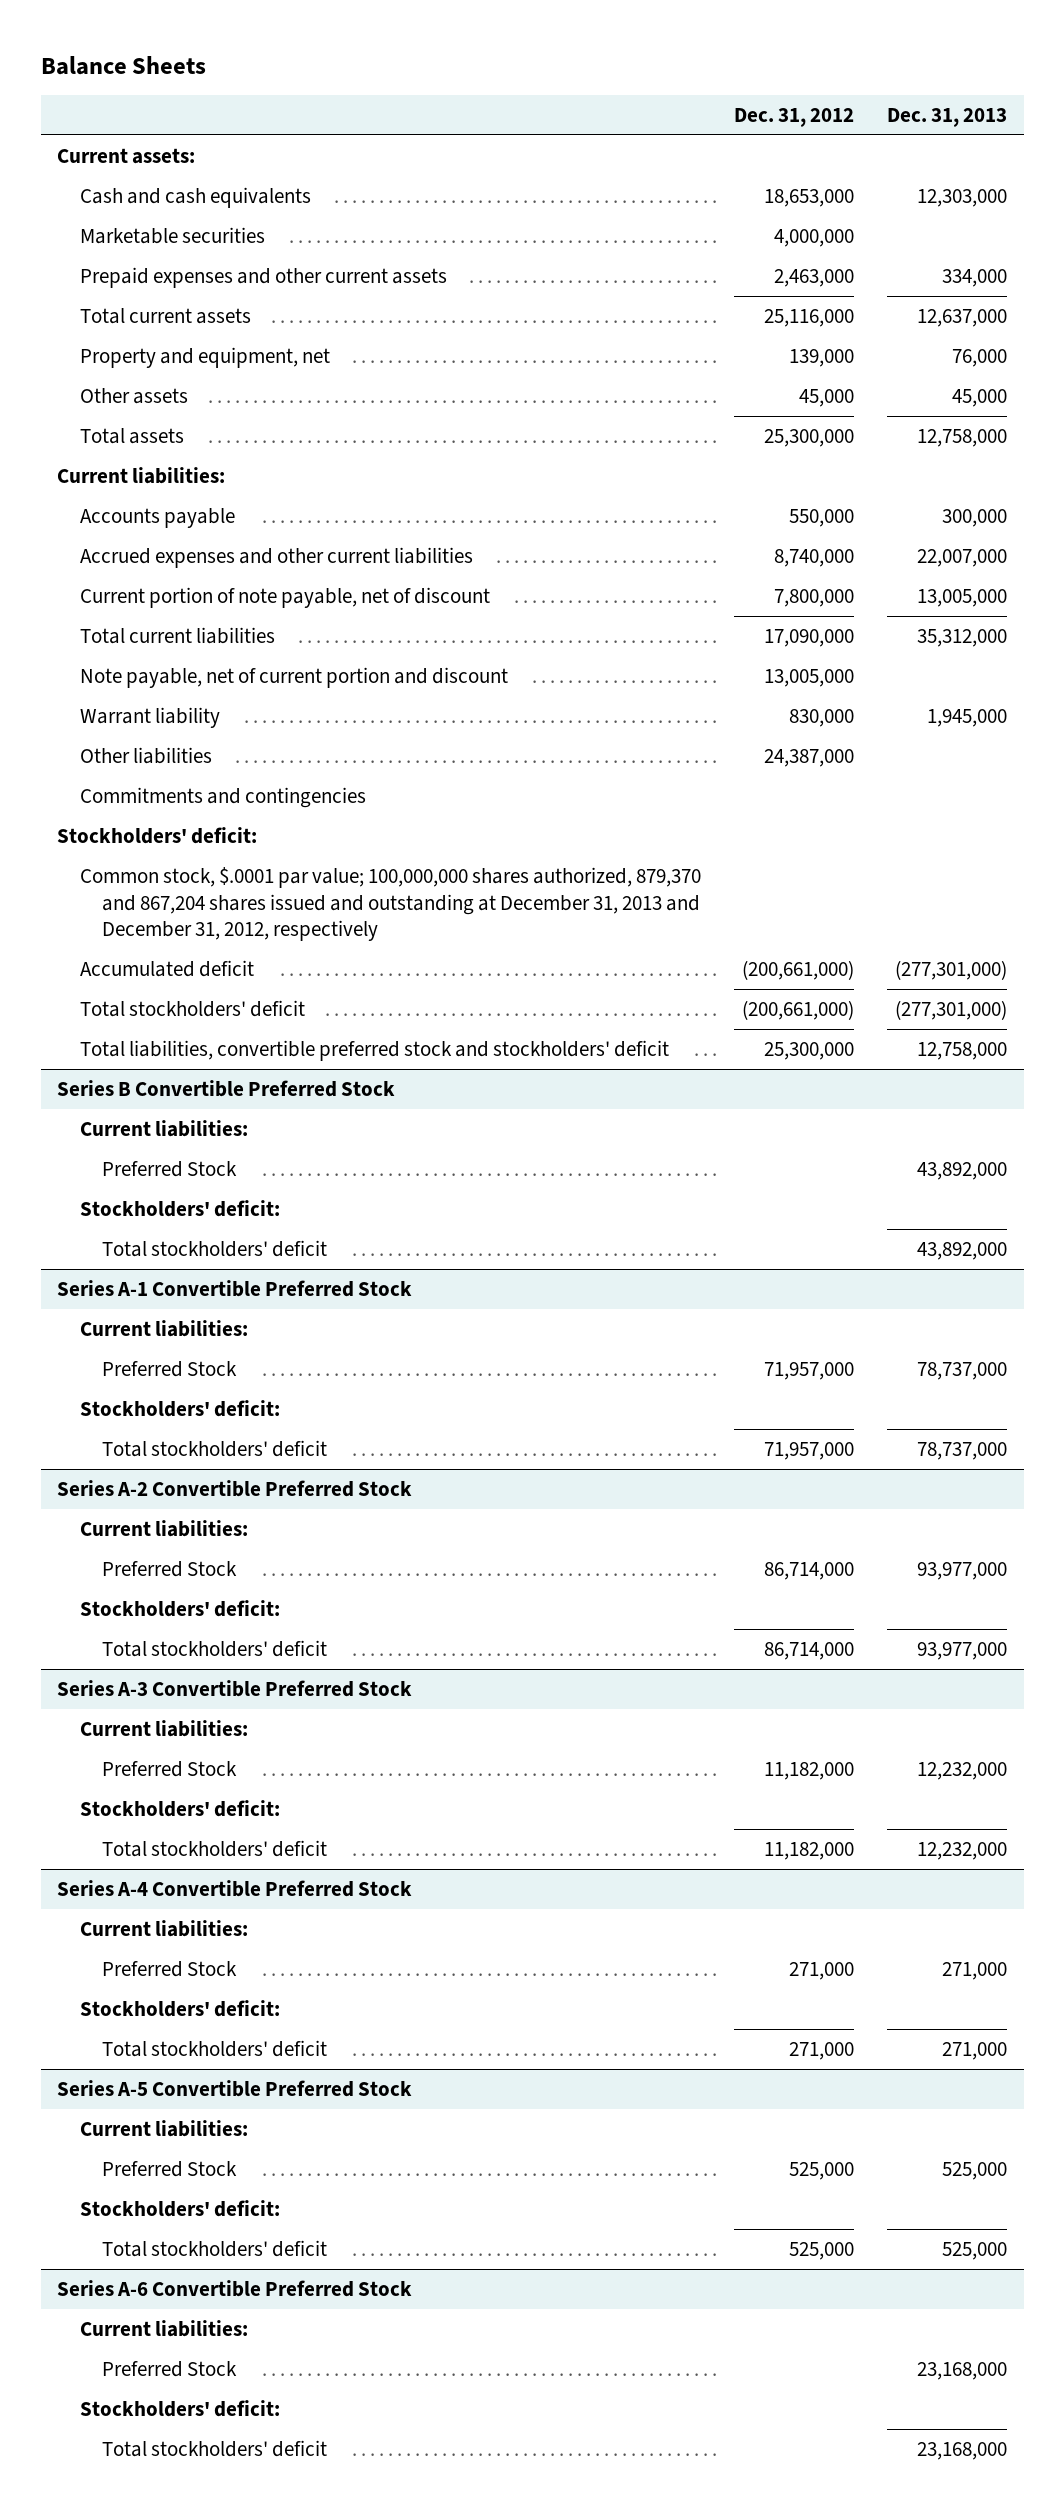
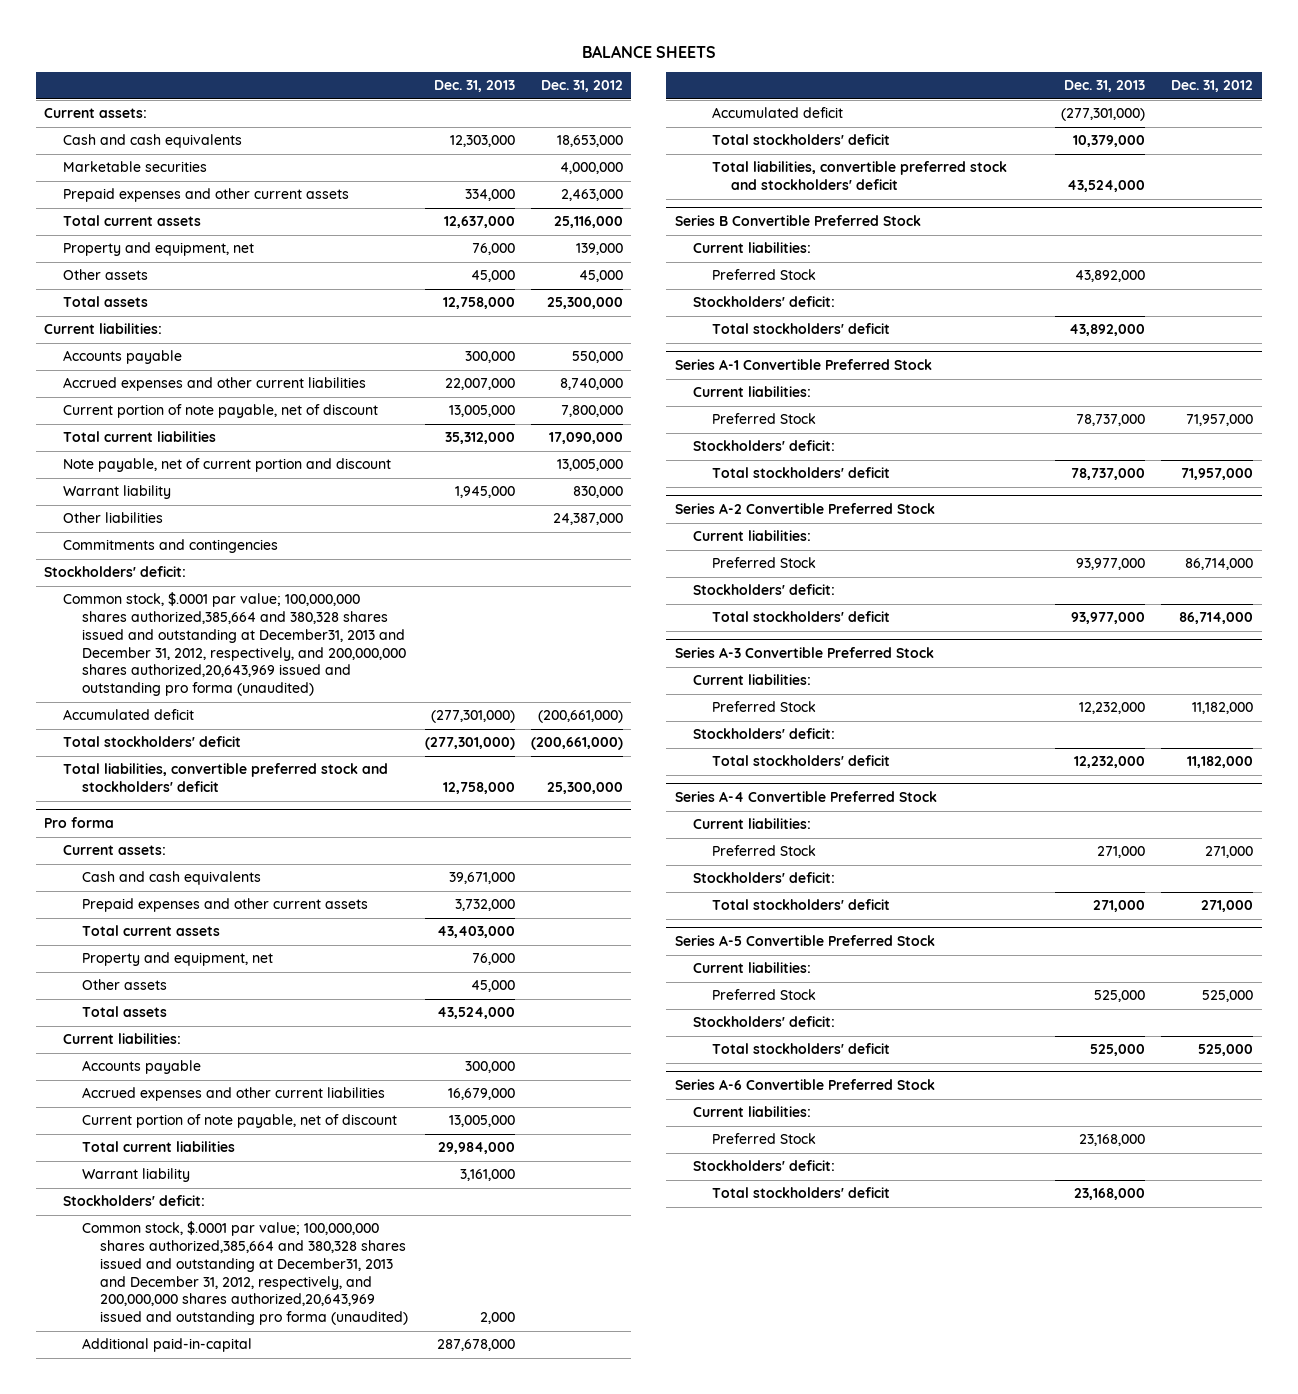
- Balance Sheets
+ BALANCE SHEETS
- | Dec. 31, 2012 | Dec. 31, 2013
+ | Dec. 31, 2013 | Dec. 31, 2012
- Common stock, $.0001 par value; 100,000,000 shares authorized, 879,370 and 867,204 shares issued and outstanding at December 31, 2013 and December 31, 2012, respectively
+ Common stock, $.0001 par value; 100,000,000 shares authorized,385,664 and 380,328 shares issued and outstanding at December31, 2013 and December 31, 2012, respectively, and 200,000,000 shares authorized,20,643,969 issued and outstanding pro forma (unaudited)
+ Pro forma
+ Current assets:
+ Cash and cash equivalents | 39,671,000 |
+ Prepaid expenses and other current assets | 3,732,000 |
+ Total current assets | 43,403,000 |
+ Property and equipment, net | 76,000 |
+ Other assets | 45,000 |
+ Total assets | 43,524,000 |
+ Current liabilities:
+ Accounts payable | 300,000 |
+ Accrued expenses and other current liabilities | 16,679,000 |
+ Current portion of note payable, net of discount | 13,005,000 |
+ Total current liabilities | 29,984,000 |
+ Warrant liability | 3,161,000 |
+ Stockholders' deficit:
+ Common stock, $.0001 par value; 100,000,000 shares authorized,385,664 and 380,328 shares issued and outstanding at December31, 2013 and December 31, 2012, respectively, and 200,000,000 shares authorized,20,643,969 issued and outstanding pro forma (unaudited) | 2,000 |
+ Additional paid-in-capital | 287,678,000 |
+ Accumulated deficit | (277,301,000) |
+ Total stockholders' deficit | 10,379,000 |
+ Total liabilities, convertible preferred stock and stockholders' deficit | 43,524,000 |

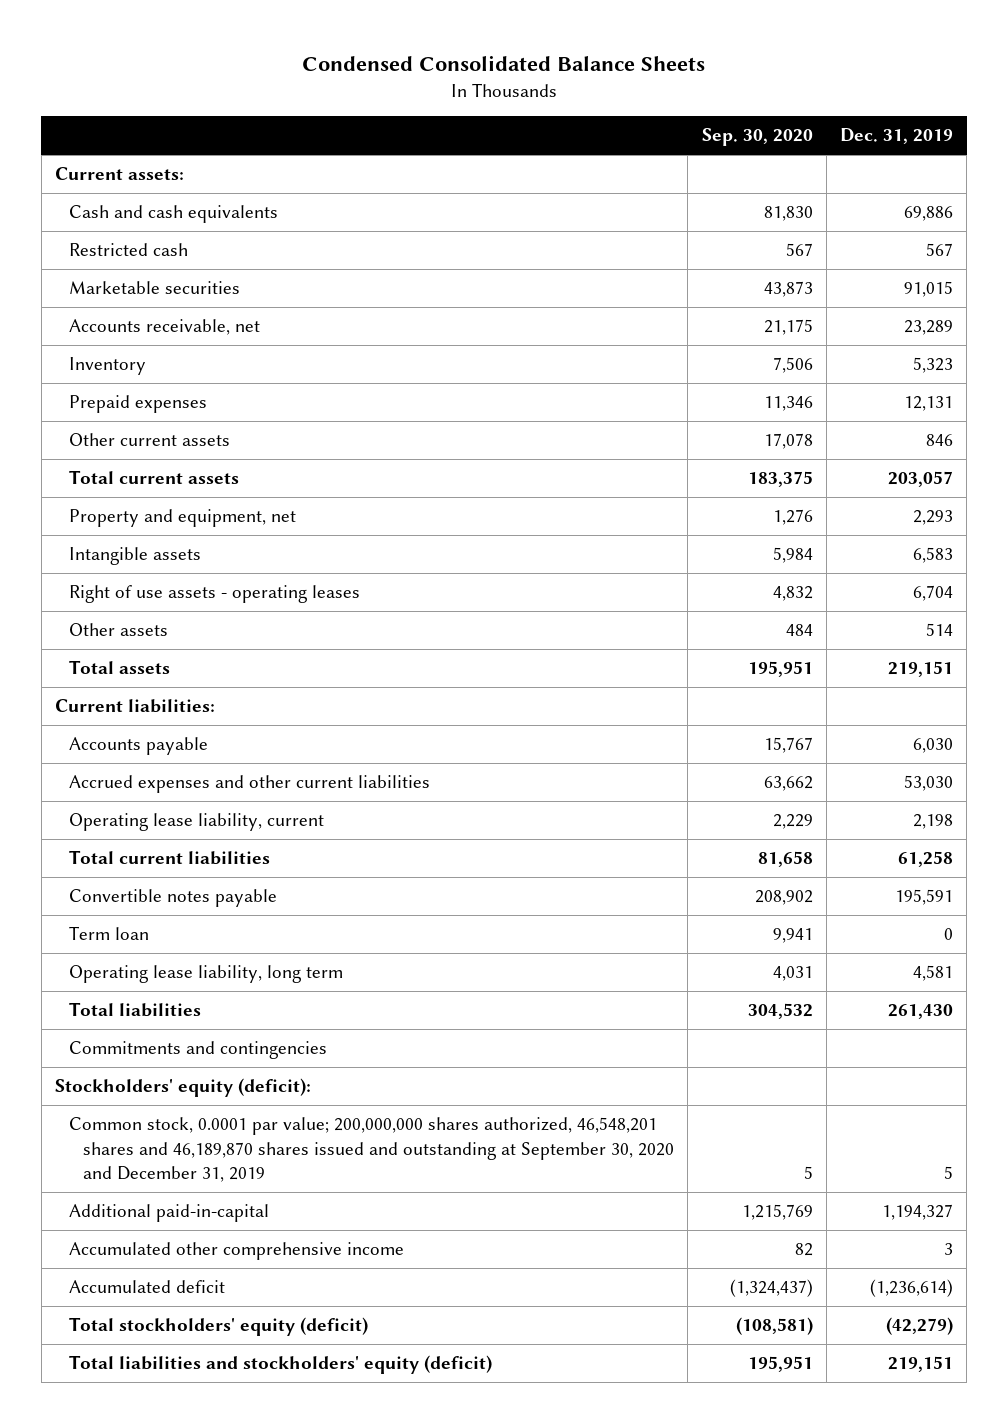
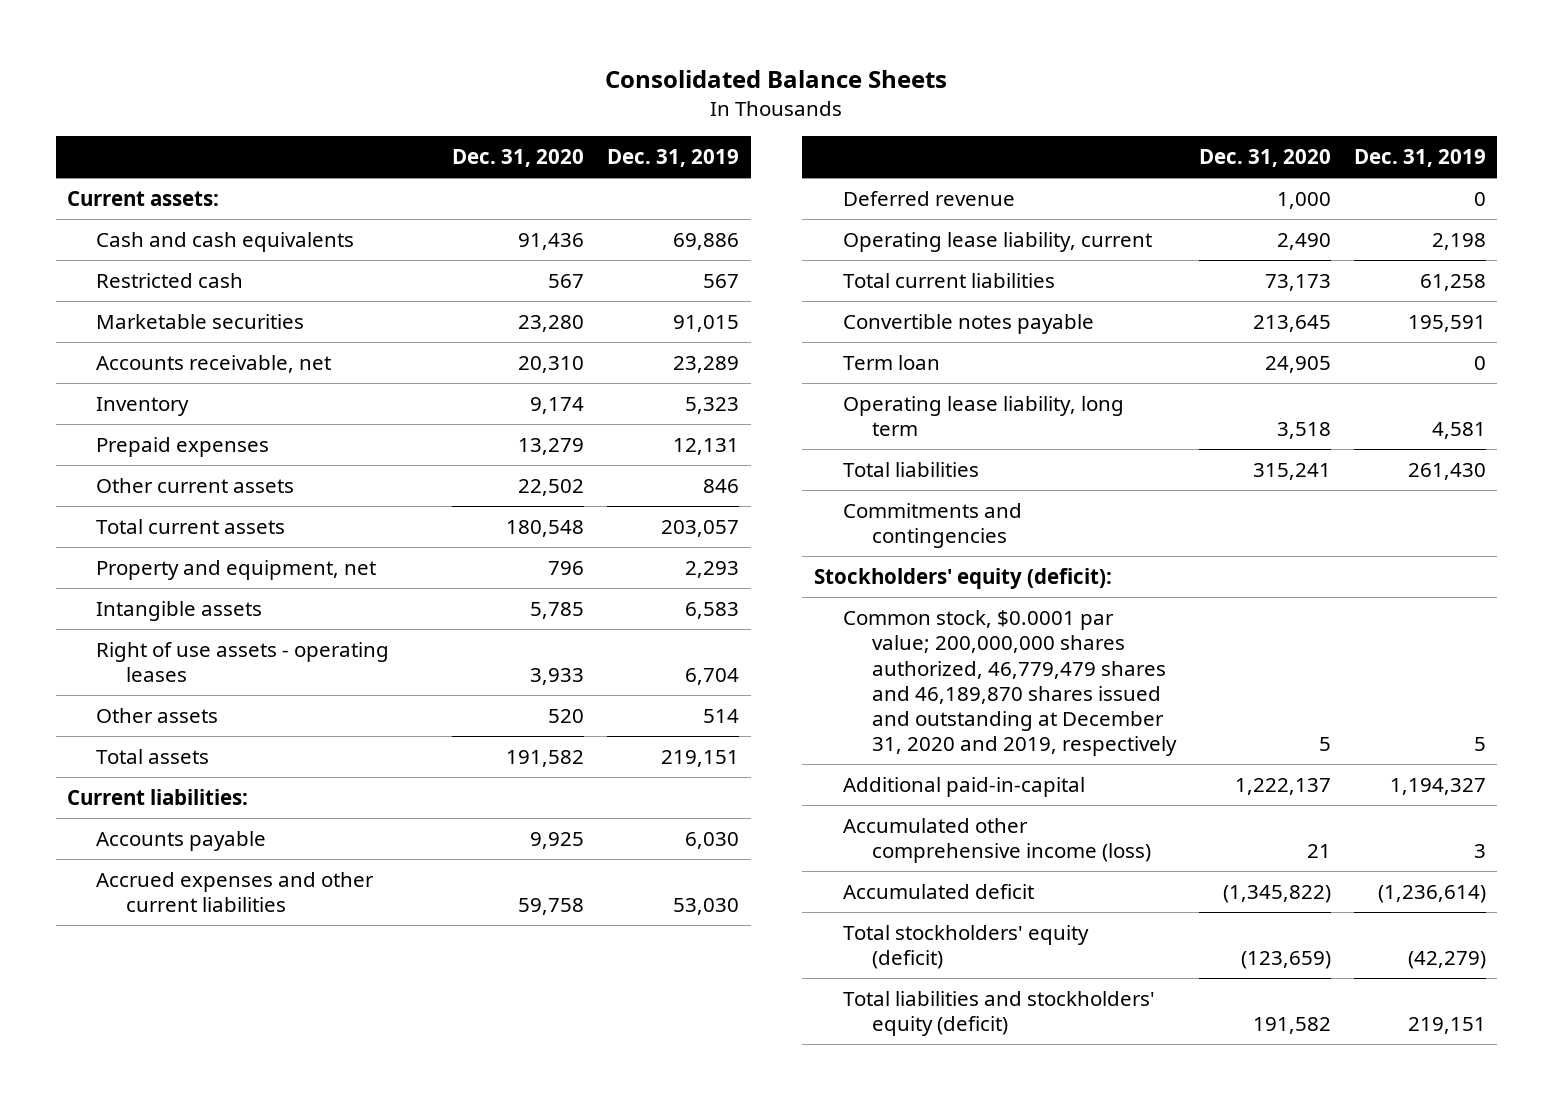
- Condensed Consolidated Balance Sheets
+ Consolidated Balance Sheets
- | Sep. 30, 2020 | Dec. 31, 2019
+ | Dec. 31, 2020 | Dec. 31, 2019
+ Deferred revenue | 1,000 | 0
- Common stock, 0.0001 par value; 200,000,000 shares authorized, 46,548,201 shares and 46,189,870 shares issued and outstanding at September 30, 2020 and December 31, 2019 | 5 | 5
+ Common stock, $0.0001 par value; 200,000,000 shares authorized, 46,779,479 shares and 46,189,870 shares issued and outstanding at December 31, 2020 and 2019, respectively | 5 | 5
- Accumulated other comprehensive income | 82 | 3
+ Accumulated other comprehensive income (loss) | 21 | 3

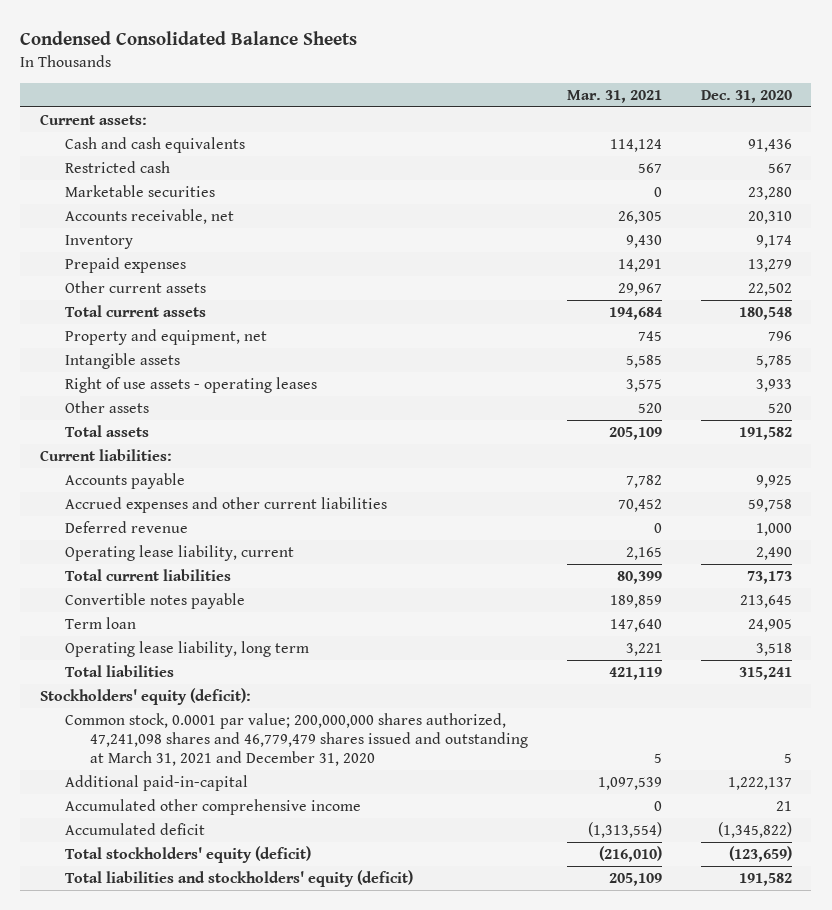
- Consolidated Balance Sheets
+ Condensed Consolidated Balance Sheets
- | Dec. 31, 2020 | Dec. 31, 2019
+ | Mar. 31, 2021 | Dec. 31, 2020
- Commitments and contingencies
- Common stock, $0.0001 par value; 200,000,000 shares authorized, 46,779,479 shares and 46,189,870 shares issued and outstanding at December 31, 2020 and 2019, respectively | 5 | 5
+ Common stock, 0.0001 par value; 200,000,000 shares authorized, 47,241,098 shares and 46,779,479 shares issued and outstanding at March 31, 2021 and December 31, 2020 | 5 | 5
- Accumulated other comprehensive income (loss) | 21 | 3
+ Accumulated other comprehensive income | 0 | 21

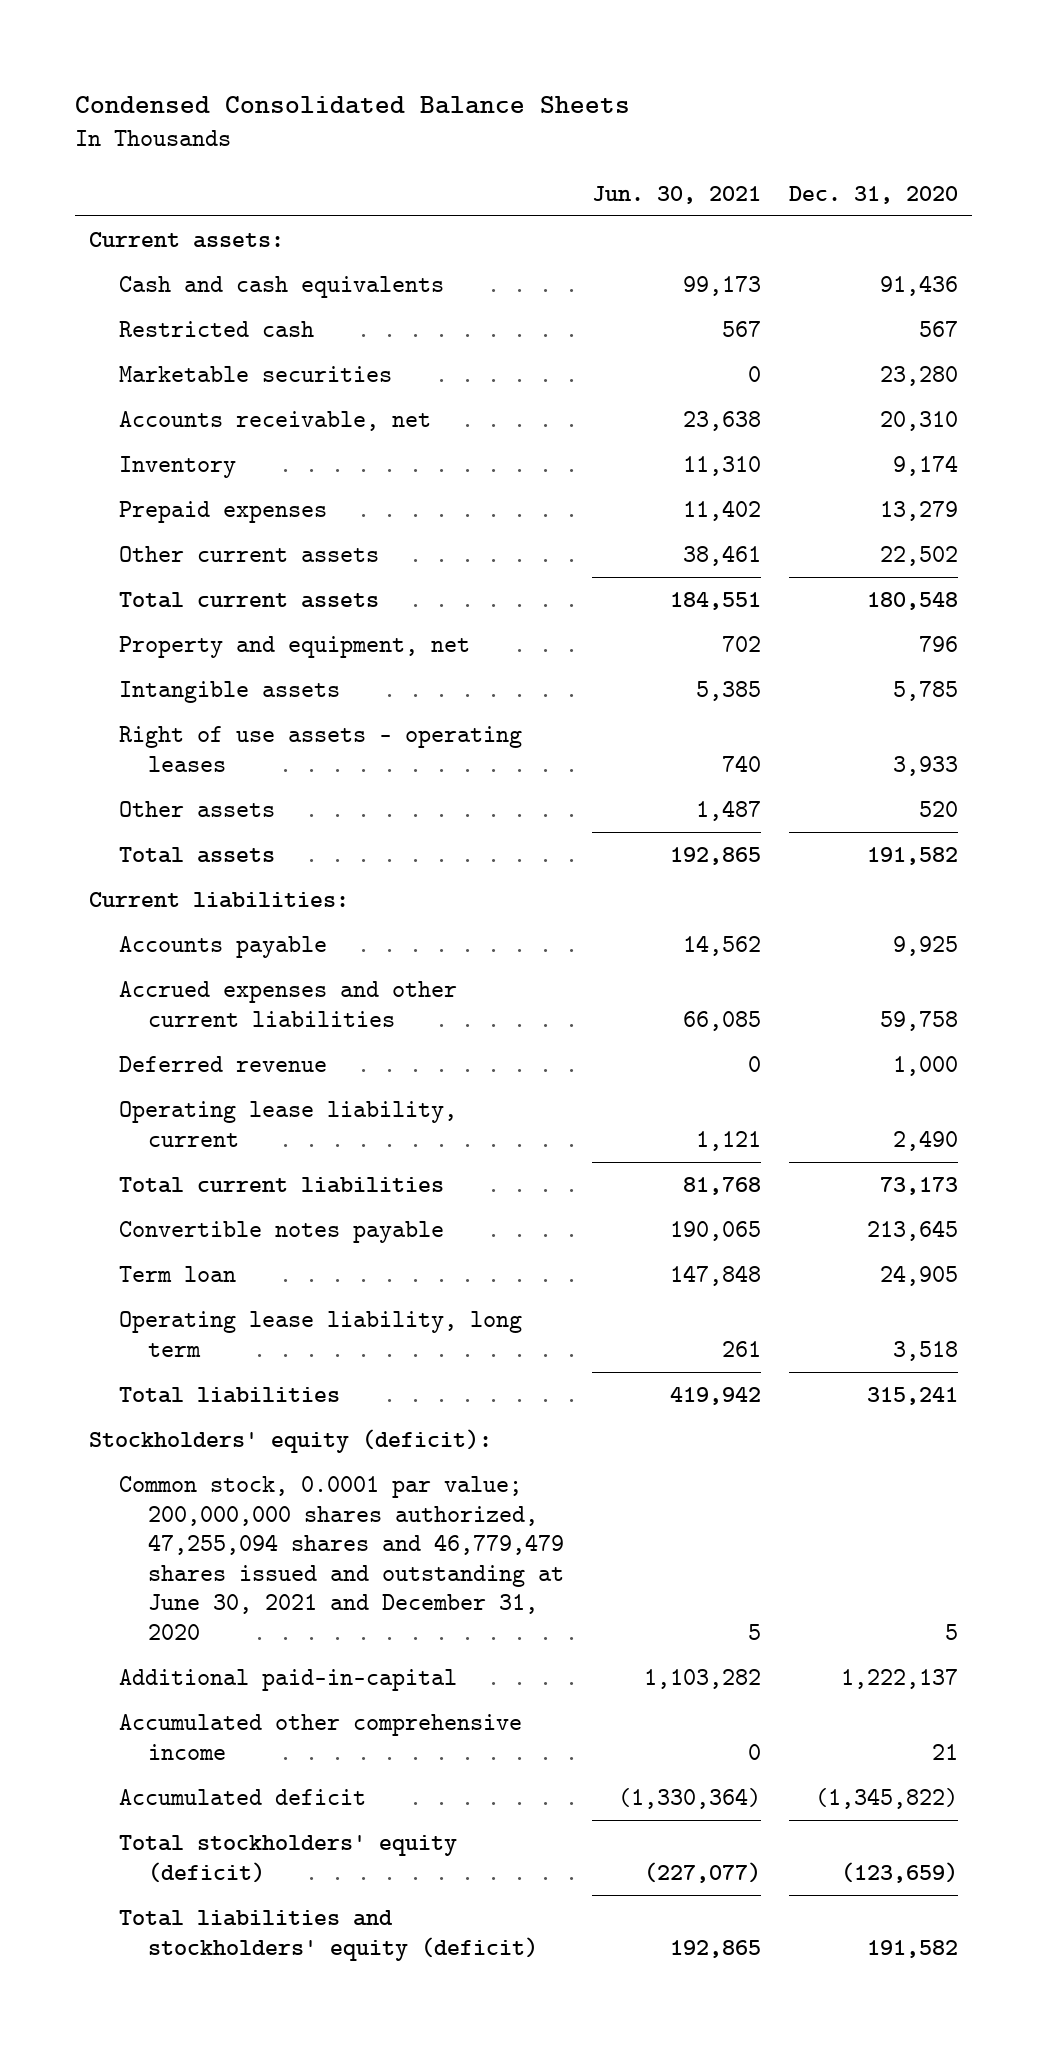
- | Mar. 31, 2021 | Dec. 31, 2020
+ | Jun. 30, 2021 | Dec. 31, 2020
- Common stock, 0.0001 par value; 200,000,000 shares authorized, 47,241,098 shares and 46,779,479 shares issued and outstanding at March 31, 2021 and December 31, 2020 | 5 | 5
+ Common stock, 0.0001 par value; 200,000,000 shares authorized, 47,255,094 shares and 46,779,479 shares issued and outstanding at June 30, 2021 and December 31, 2020 | 5 | 5

